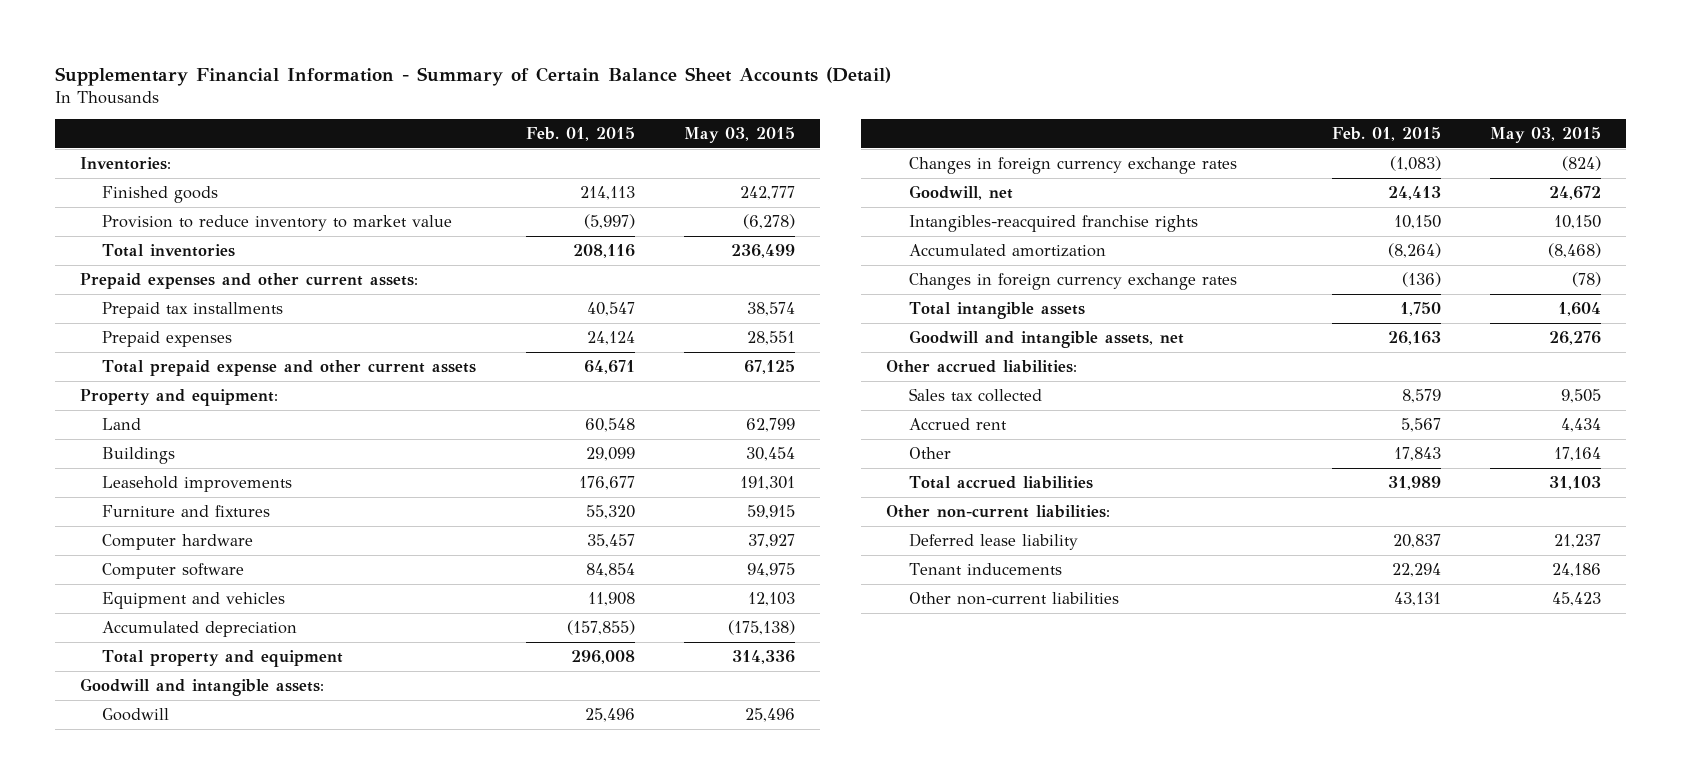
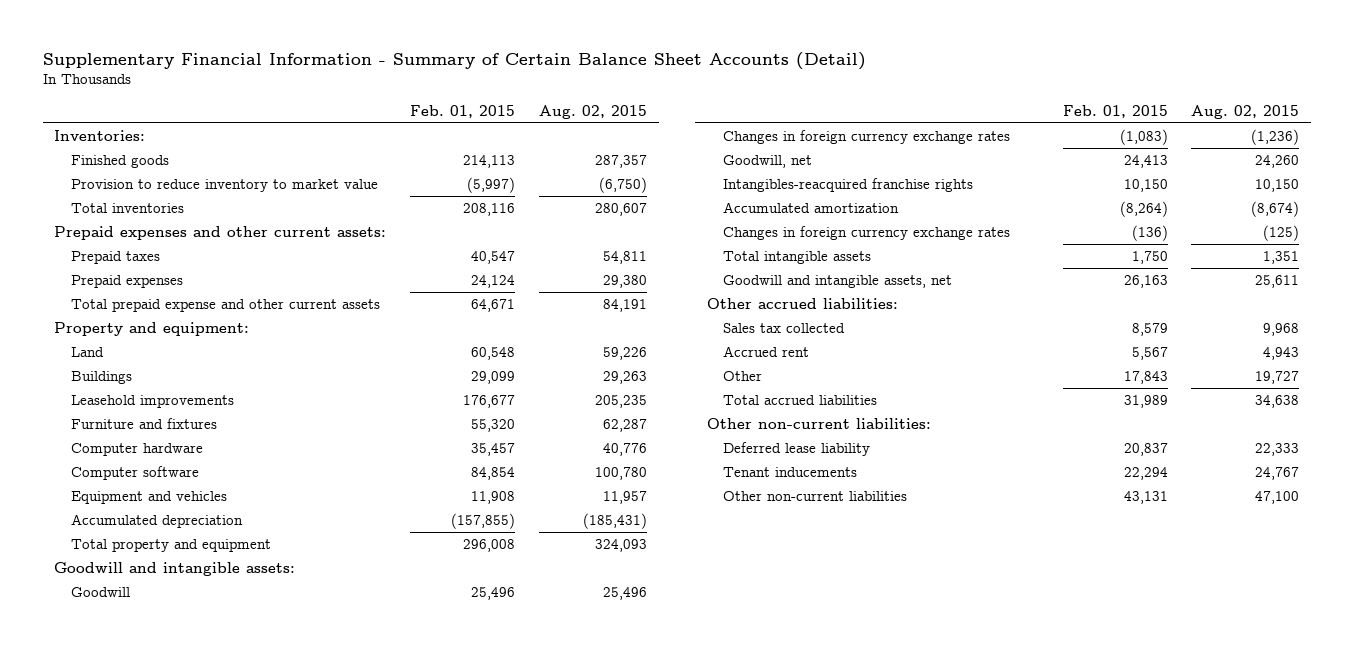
- | Feb. 01, 2015 | May 03, 2015
+ | Feb. 01, 2015 | Aug. 02, 2015
- Prepaid tax installments | 40,547 | 38,574
+ Prepaid taxes | 40,547 | 54,811

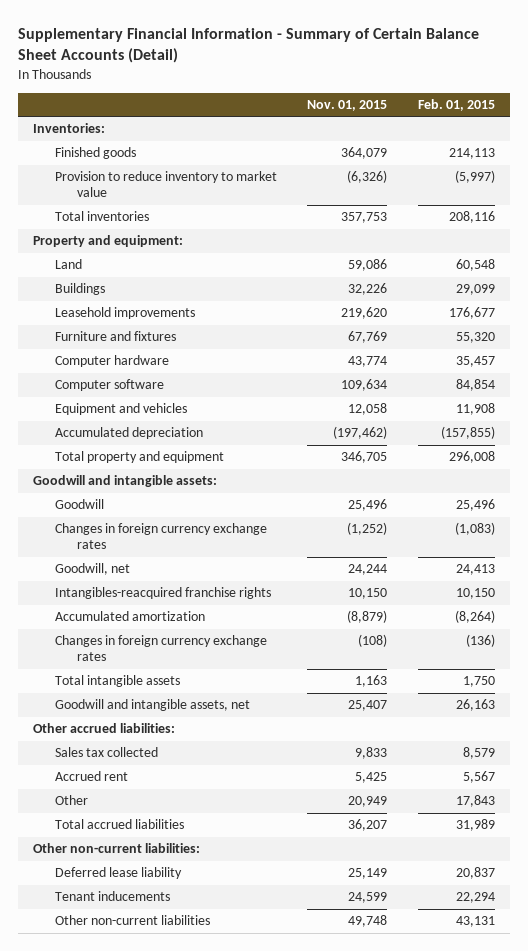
- | Feb. 01, 2015 | Aug. 02, 2015
+ | Nov. 01, 2015 | Feb. 01, 2015
- Prepaid expenses and other current assets:
- Prepaid taxes | 40,547 | 54,811
- Prepaid expenses | 24,124 | 29,380
- Total prepaid expense and other current assets | 64,671 | 84,191

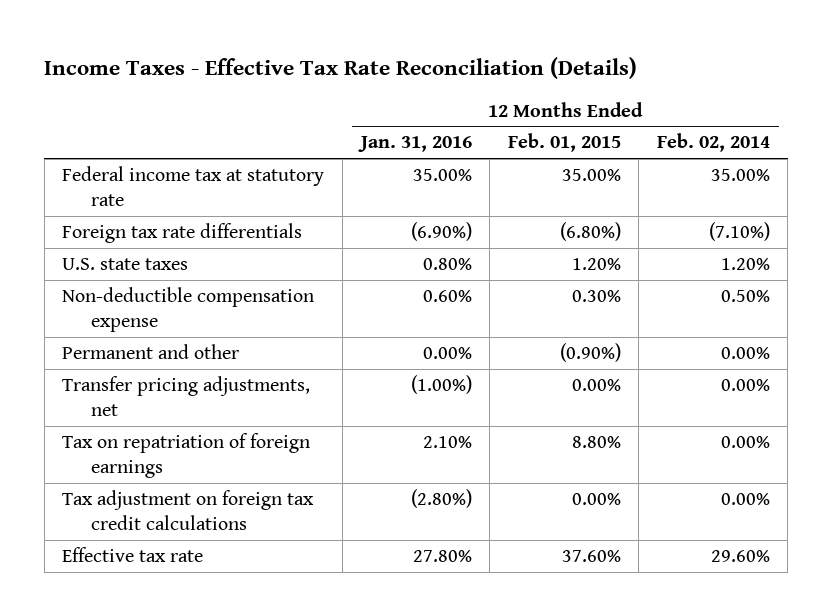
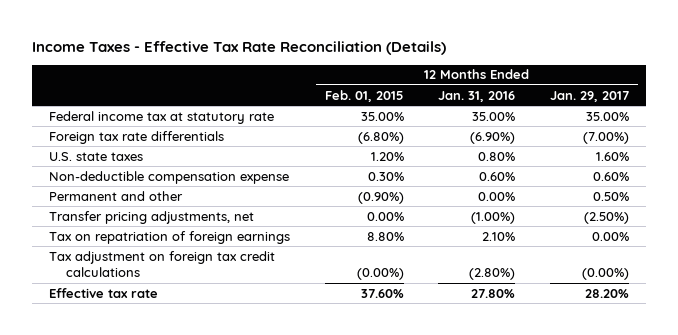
- | 12 Months Ended Jan. 31, 2016 | 12 Months Ended Feb. 01, 2015 | 12 Months Ended Feb. 02, 2014
+ | 12 Months Ended Feb. 01, 2015 | 12 Months Ended Jan. 31, 2016 | 12 Months Ended Jan. 29, 2017
- Tax adjustment on foreign tax credit calculations | (2.80%) | 0.00% | 0.00%
+ Tax adjustment on foreign tax credit calculations | (0.00%) | (2.80%) | (0.00%)

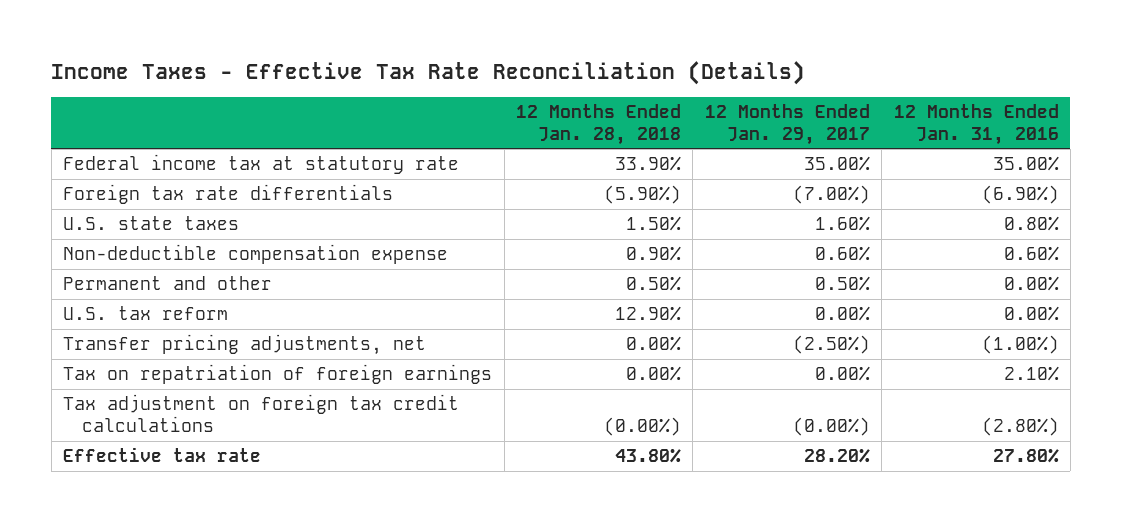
- | 12 Months Ended Feb. 01, 2015 | 12 Months Ended Jan. 31, 2016 | 12 Months Ended Jan. 29, 2017
+ | 12 Months Ended Jan. 28, 2018 | 12 Months Ended Jan. 29, 2017 | 12 Months Ended Jan. 31, 2016
+ U.S. tax reform | 12.90% | 0.00% | 0.00%

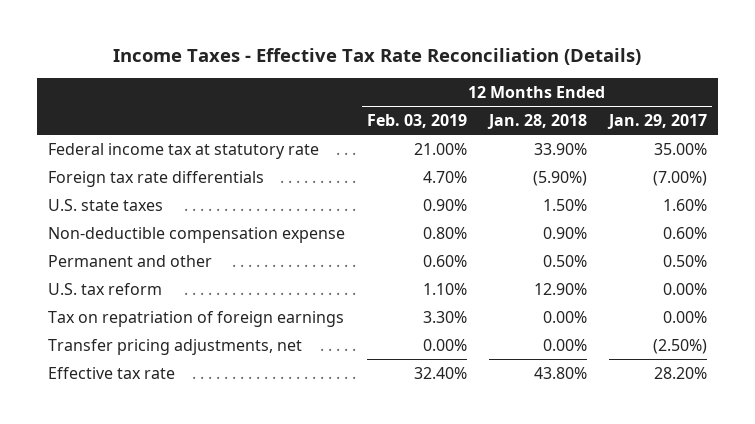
- | 12 Months Ended Jan. 28, 2018 | 12 Months Ended Jan. 29, 2017 | 12 Months Ended Jan. 31, 2016
+ | 12 Months Ended Feb. 03, 2019 | 12 Months Ended Jan. 28, 2018 | 12 Months Ended Jan. 29, 2017
- Tax adjustment on foreign tax credit calculations | (0.00%) | (0.00%) | (2.80%)
moved down: Transfer pricing adjustments, net | 0.00% | 0.00% | (2.50%)

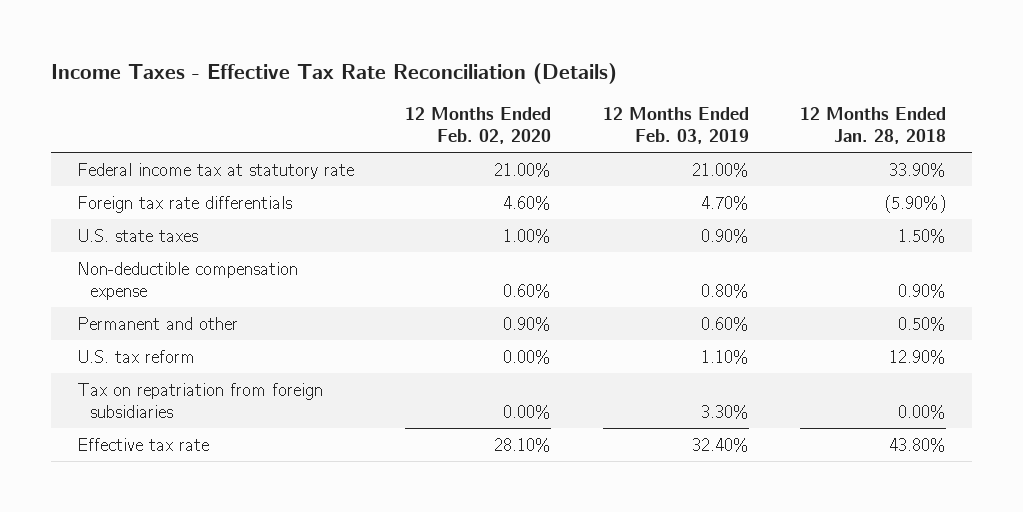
- | 12 Months Ended Feb. 03, 2019 | 12 Months Ended Jan. 28, 2018 | 12 Months Ended Jan. 29, 2017
+ | 12 Months Ended Feb. 02, 2020 | 12 Months Ended Feb. 03, 2019 | 12 Months Ended Jan. 28, 2018
- Tax on repatriation of foreign earnings | 3.30% | 0.00% | 0.00%
- Transfer pricing adjustments, net | 0.00% | 0.00% | (2.50%)
+ Tax on repatriation from foreign subsidiaries | 0.00% | 3.30% | 0.00%

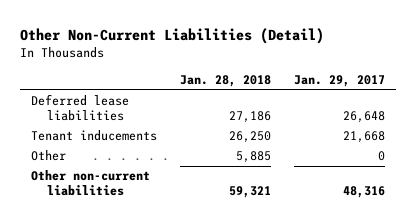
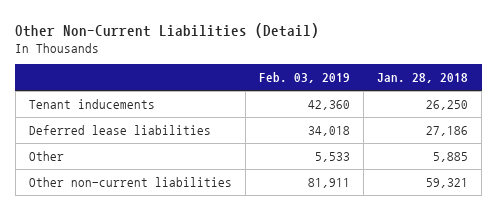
- | Jan. 28, 2018 | Jan. 29, 2017
+ | Feb. 03, 2019 | Jan. 28, 2018
moved down: Deferred lease liabilities | 34,018 | 27,186

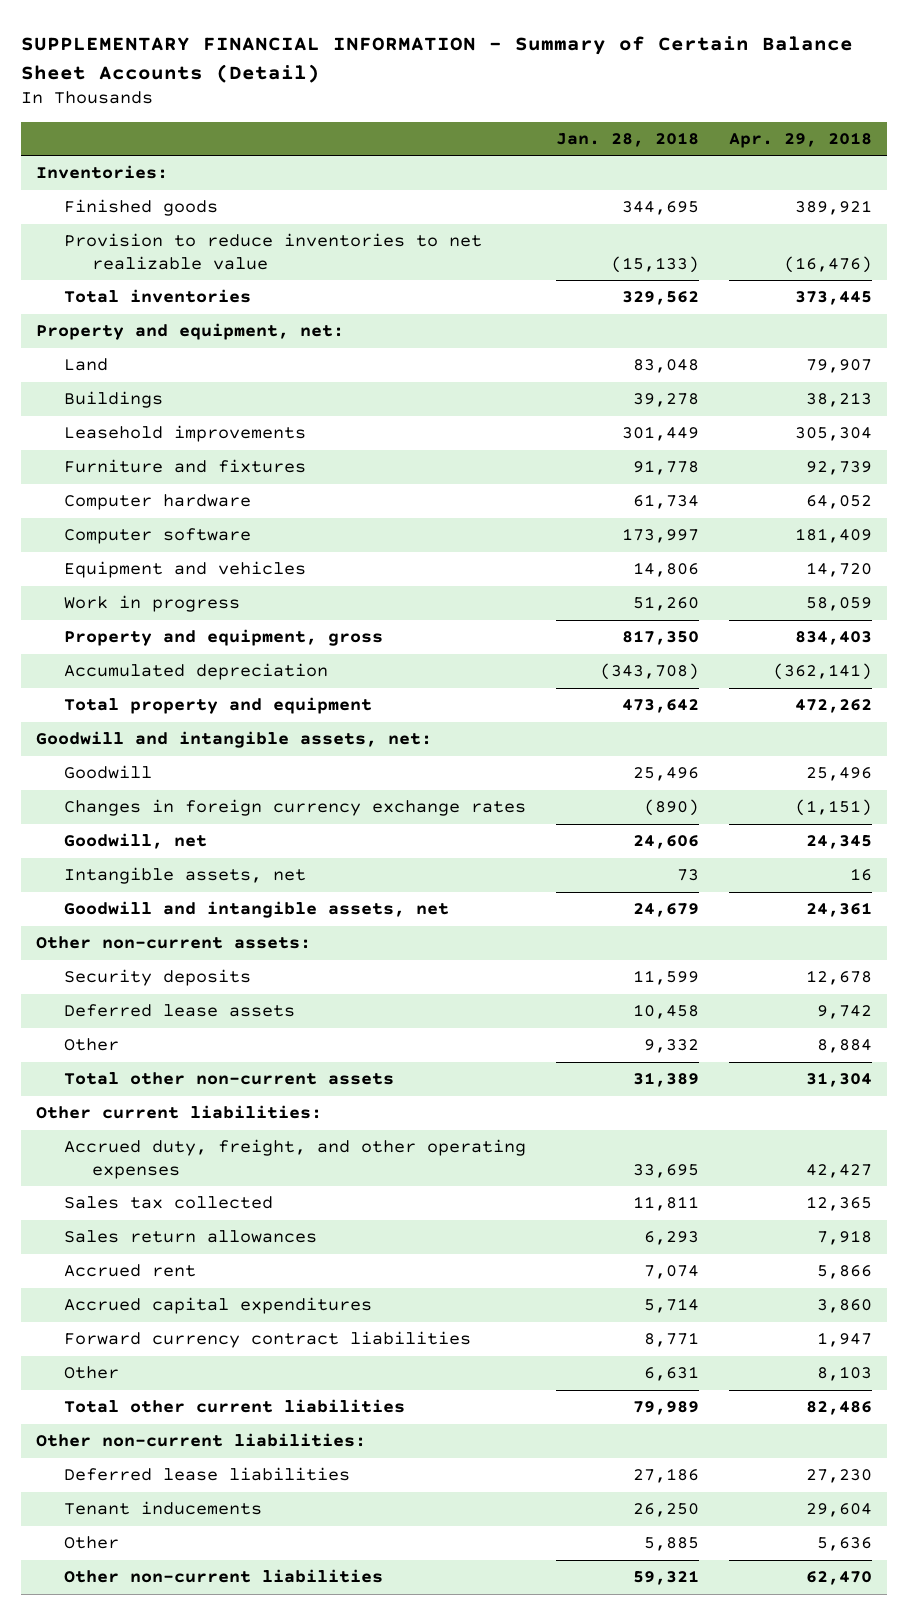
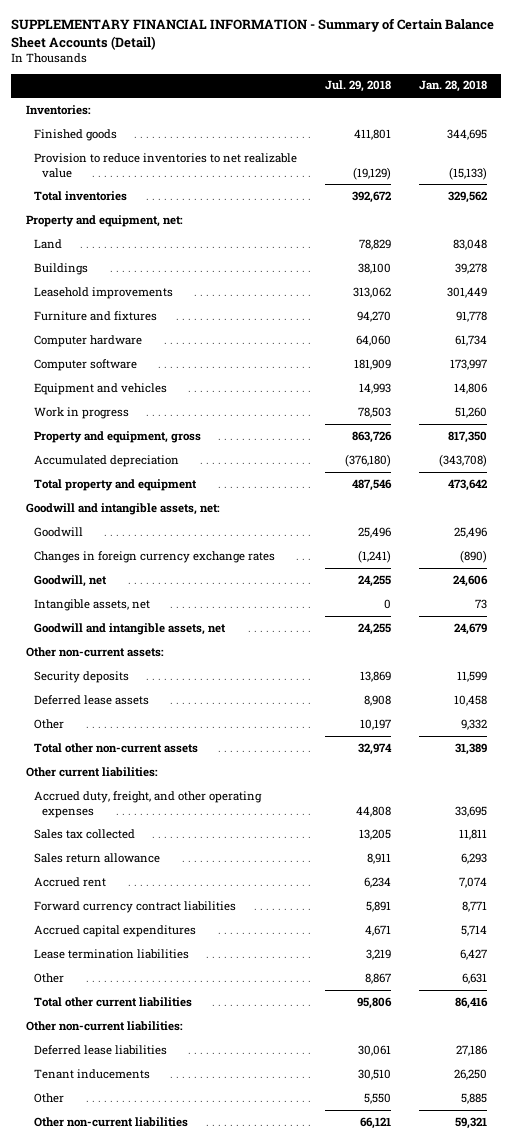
- | Jan. 28, 2018 | Apr. 29, 2018
+ | Jul. 29, 2018 | Jan. 28, 2018
- Sales return allowances | 6,293 | 7,918
+ Sales return allowance | 8,911 | 6,293
moved down: Accrued capital expenditures | 4,671 | 5,714
+ Lease termination liabilities | 3,219 | 6,427
- Total other current liabilities | 79,989 | 82,486
+ Total other current liabilities | 95,806 | 86,416

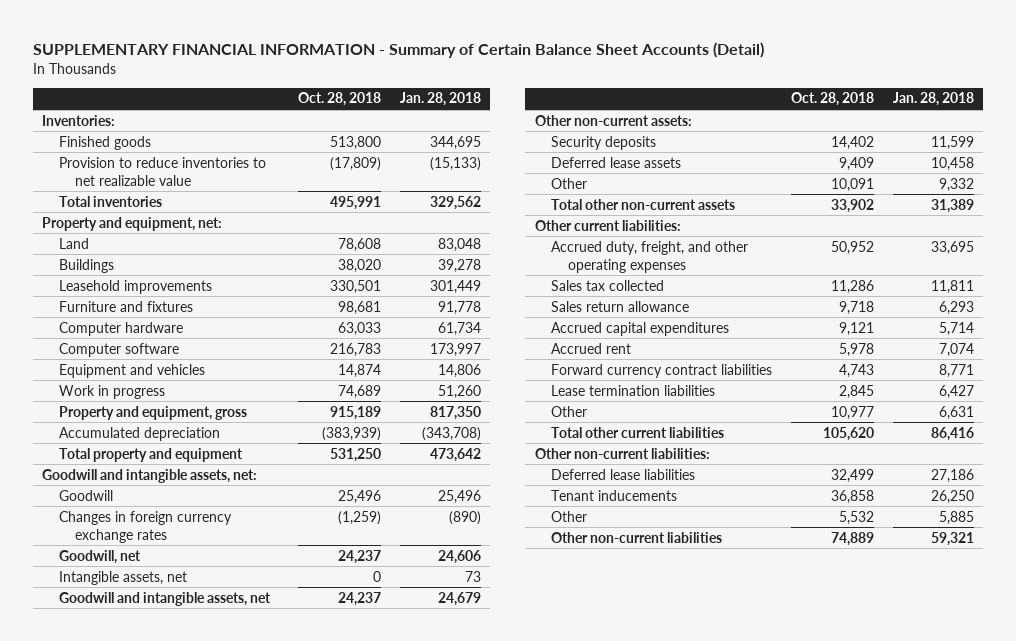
- | Jul. 29, 2018 | Jan. 28, 2018
+ | Oct. 28, 2018 | Jan. 28, 2018
moved up: Accrued capital expenditures | 9,121 | 5,714

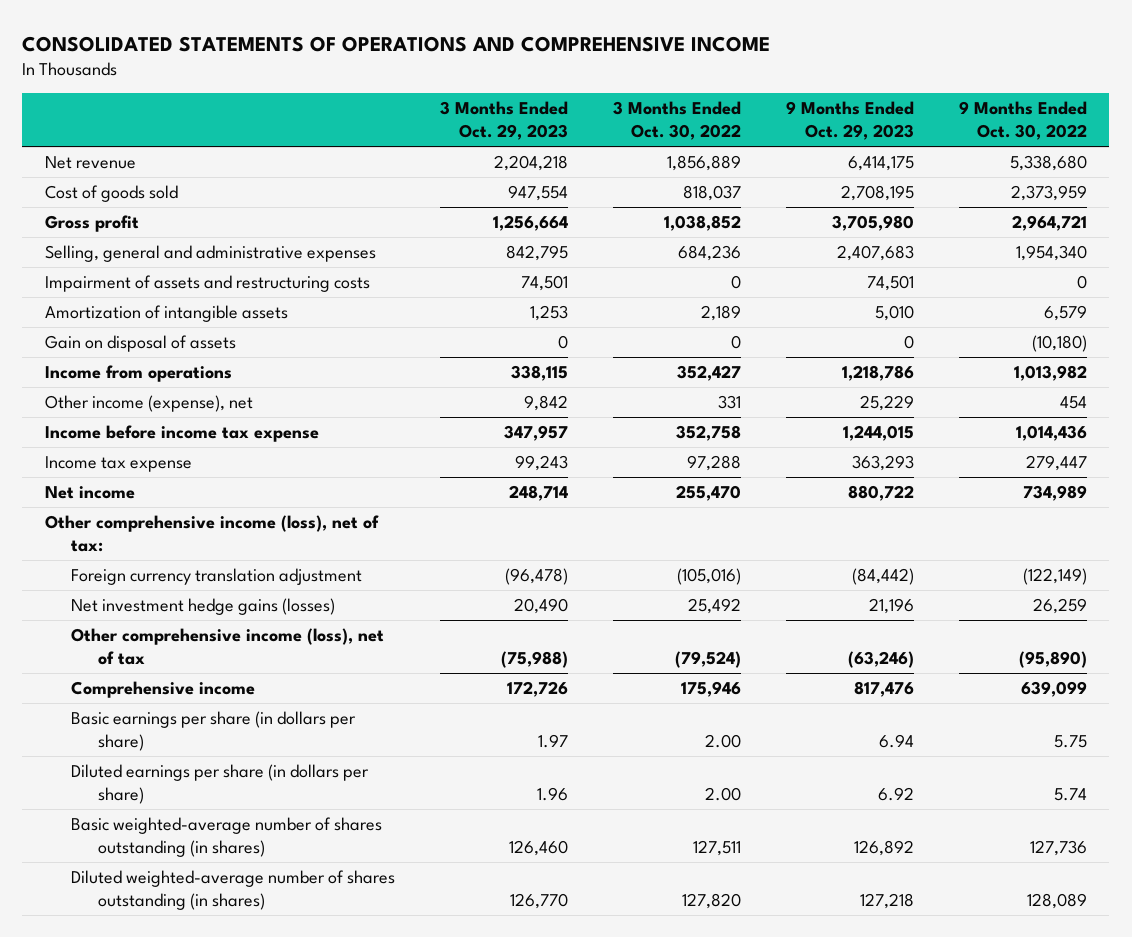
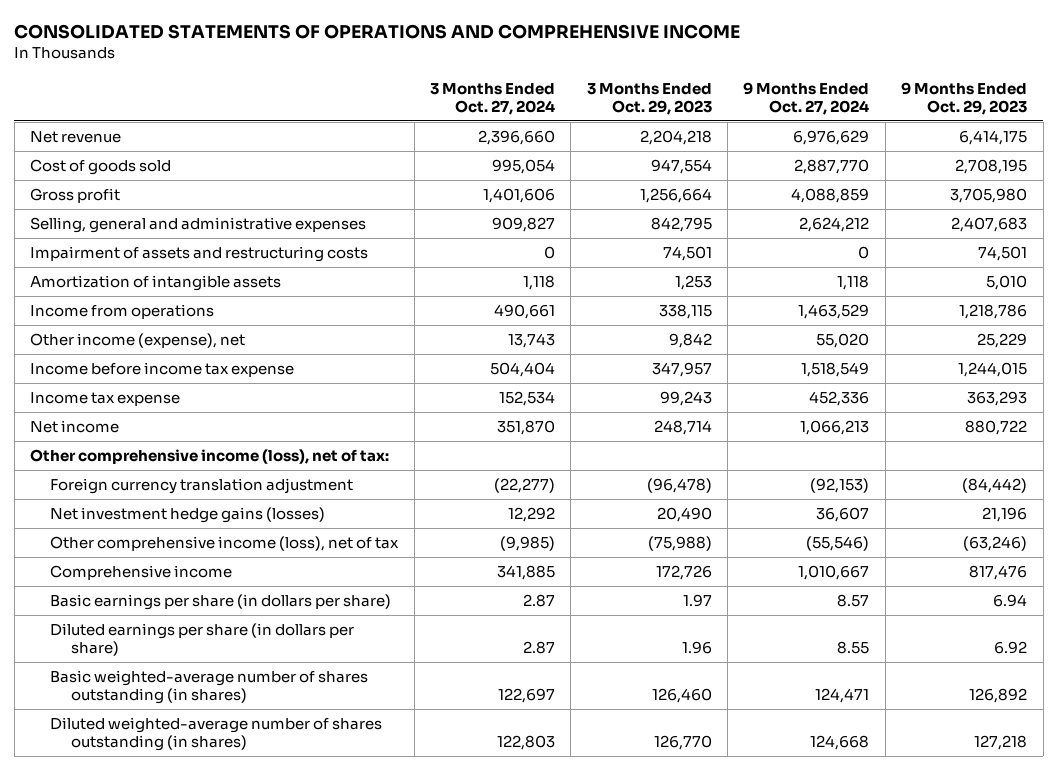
- | 3 Months Ended Oct. 29, 2023 | 3 Months Ended Oct. 30, 2022 | 9 Months Ended Oct. 29, 2023 | 9 Months Ended Oct. 30, 2022
+ | 3 Months Ended Oct. 27, 2024 | 3 Months Ended Oct. 29, 2023 | 9 Months Ended Oct. 27, 2024 | 9 Months Ended Oct. 29, 2023
- Gain on disposal of assets | 0 | 0 | 0 | (10,180)

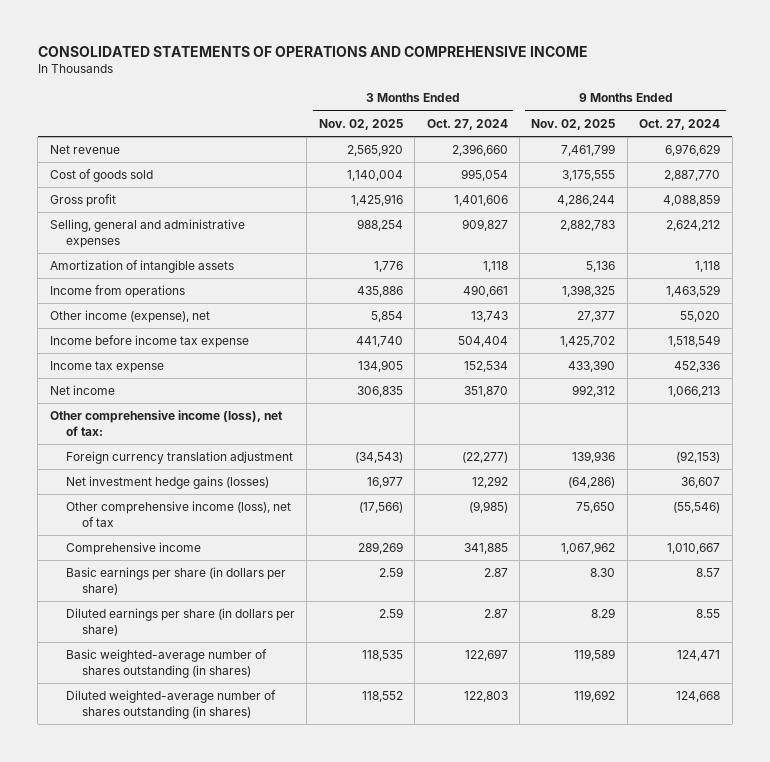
- | 3 Months Ended Oct. 27, 2024 | 3 Months Ended Oct. 29, 2023 | 9 Months Ended Oct. 27, 2024 | 9 Months Ended Oct. 29, 2023
+ | 3 Months Ended Nov. 02, 2025 | 3 Months Ended Oct. 27, 2024 | 9 Months Ended Nov. 02, 2025 | 9 Months Ended Oct. 27, 2024
- Impairment of assets and restructuring costs | 0 | 74,501 | 0 | 74,501

